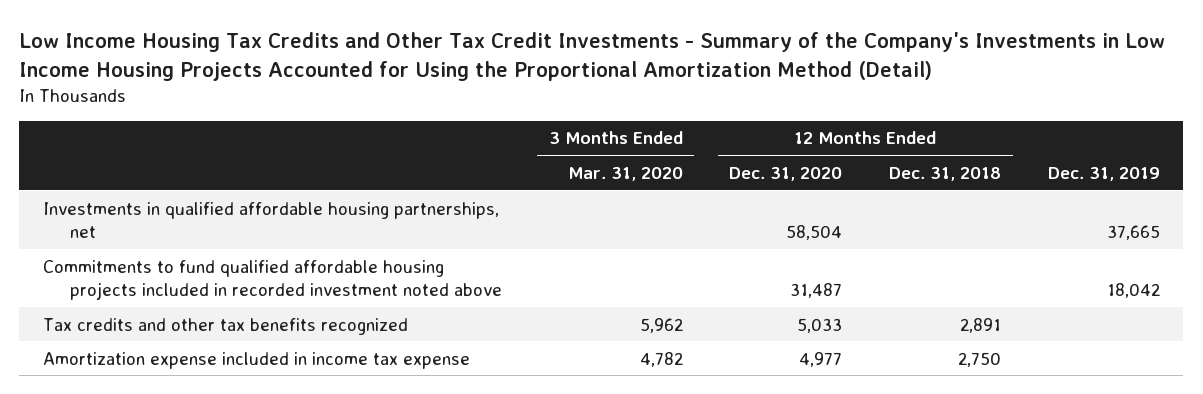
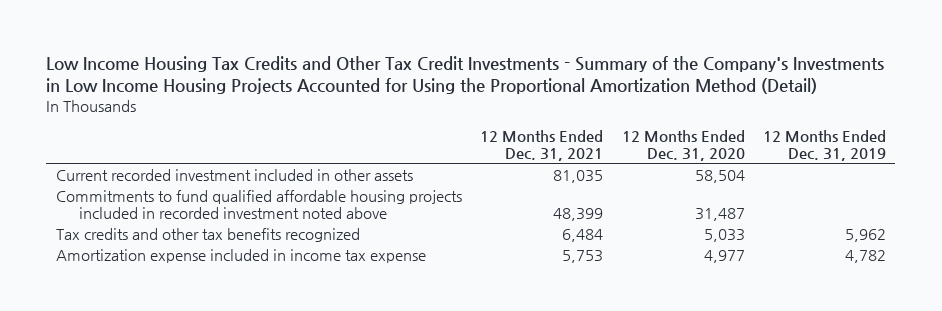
- | 3 Months Ended Mar. 31, 2020 | 12 Months Ended Dec. 31, 2020 | 12 Months Ended Dec. 31, 2018 | Dec. 31, 2019
+ | 12 Months Ended Dec. 31, 2021 | 12 Months Ended Dec. 31, 2020 | 12 Months Ended Dec. 31, 2019
- Investments in qualified affordable housing partnerships, net | | 58,504 | | 37,665
+ Current recorded investment included in other assets | 81,035 | 58,504 |

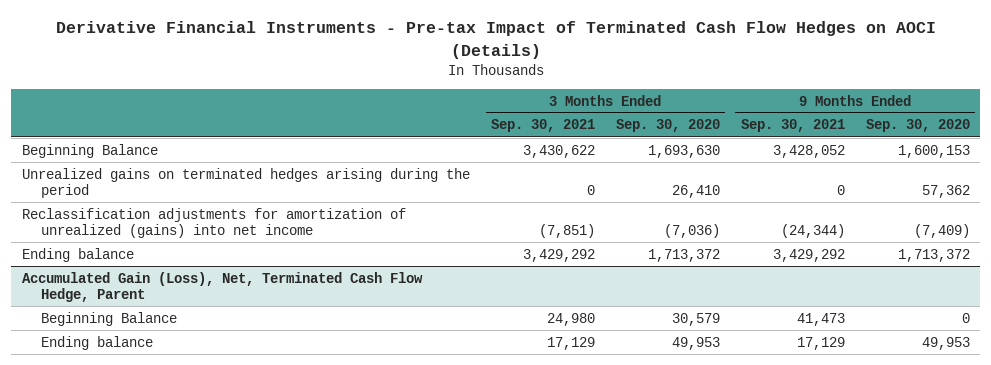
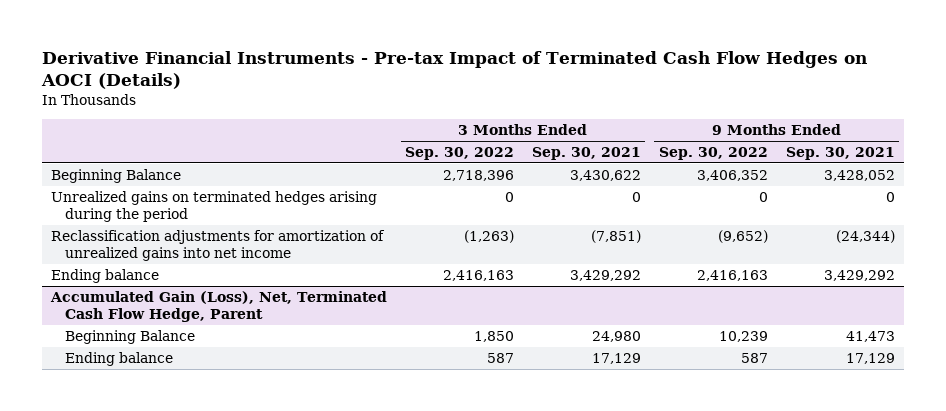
- | 3 Months Ended Sep. 30, 2021 | 3 Months Ended Sep. 30, 2020 | 9 Months Ended Sep. 30, 2021 | 9 Months Ended Sep. 30, 2020
+ | 3 Months Ended Sep. 30, 2022 | 3 Months Ended Sep. 30, 2021 | 9 Months Ended Sep. 30, 2022 | 9 Months Ended Sep. 30, 2021
- Reclassification adjustments for amortization of unrealized (gains) into net income | (7,851) | (7,036) | (24,344) | (7,409)
+ Reclassification adjustments for amortization of unrealized gains into net income | (1,263) | (7,851) | (9,652) | (24,344)

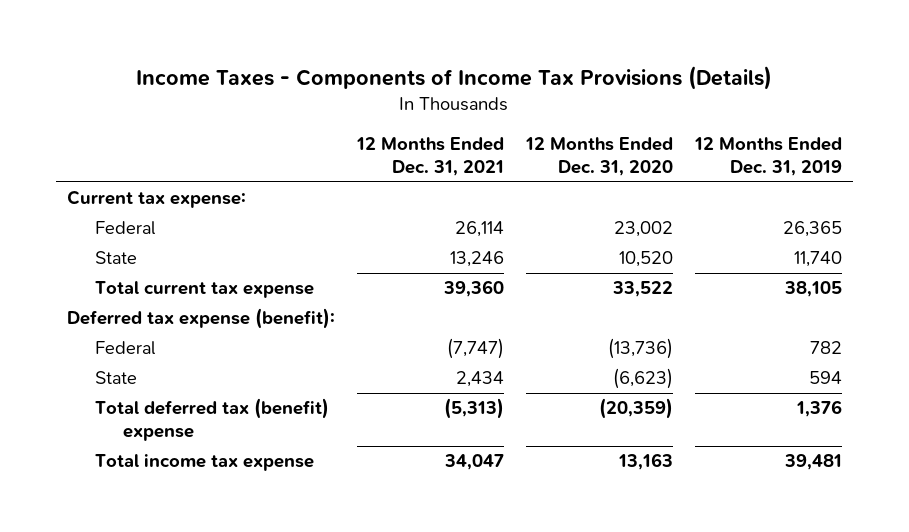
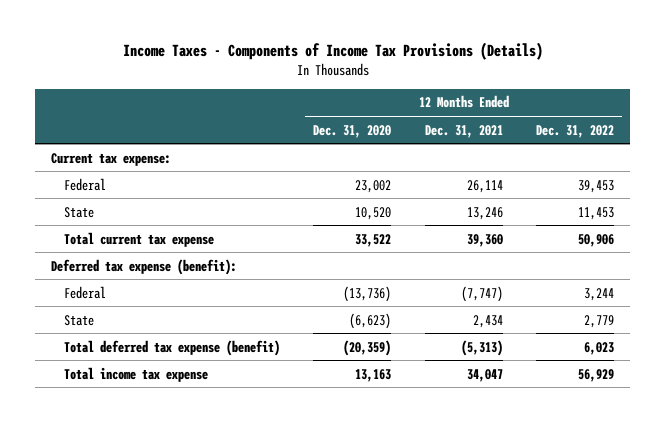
- | 12 Months Ended Dec. 31, 2021 | 12 Months Ended Dec. 31, 2020 | 12 Months Ended Dec. 31, 2019
+ | 12 Months Ended Dec. 31, 2020 | 12 Months Ended Dec. 31, 2021 | 12 Months Ended Dec. 31, 2022
- Total deferred tax (benefit) expense | (5,313) | (20,359) | 1,376
+ Total deferred tax expense (benefit) | (20,359) | (5,313) | 6,023

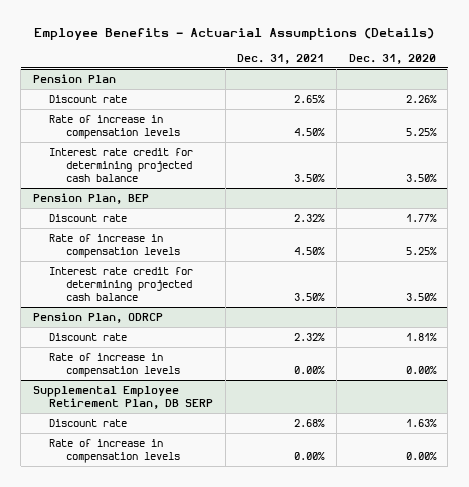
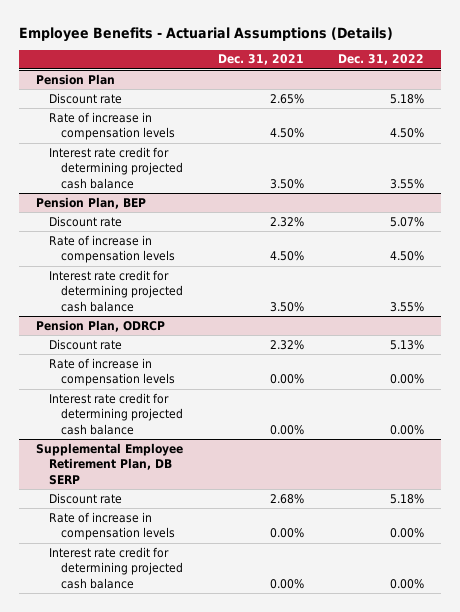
- | Dec. 31, 2021 | Dec. 31, 2020
+ | Dec. 31, 2021 | Dec. 31, 2022
@ Pension Plan, ODRCP
+ Interest rate credit for determining projected cash balance | 0.00% | 0.00%
@ Supplemental Employee Retirement Plan, DB SERP
+ Interest rate credit for determining projected cash balance | 0.00% | 0.00%

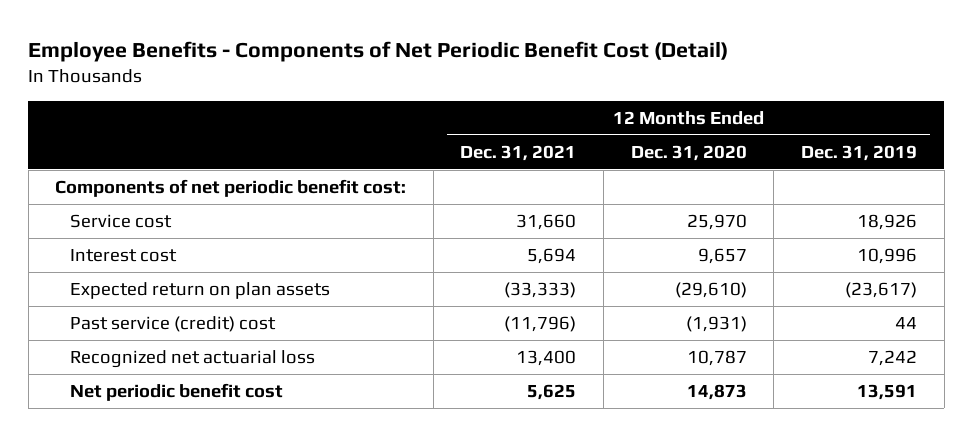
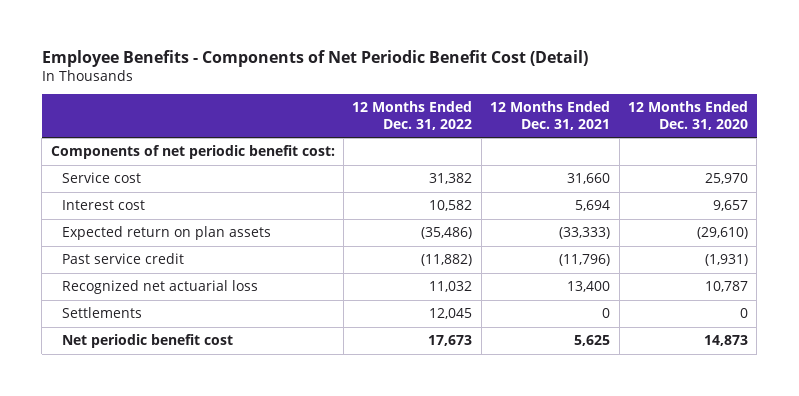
- | 12 Months Ended Dec. 31, 2021 | 12 Months Ended Dec. 31, 2020 | 12 Months Ended Dec. 31, 2019
+ | 12 Months Ended Dec. 31, 2022 | 12 Months Ended Dec. 31, 2021 | 12 Months Ended Dec. 31, 2020
- Past service (credit) cost | (11,796) | (1,931) | 44
+ Past service credit | (11,882) | (11,796) | (1,931)
+ Settlements | 12,045 | 0 | 0

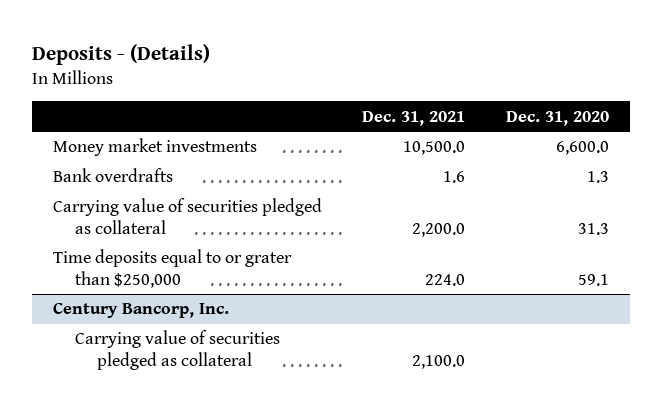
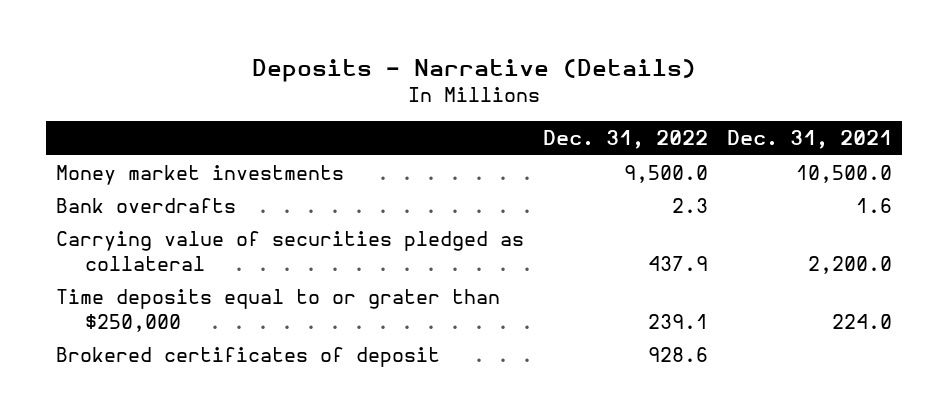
- Deposits - (Details)
+ Deposits - Narrative (Details)
- | Dec. 31, 2021 | Dec. 31, 2020
+ | Dec. 31, 2022 | Dec. 31, 2021
- Century Bancorp, Inc.
- Carrying value of securities pledged as collateral | 2,100.0 |
+ Brokered certificates of deposit | 928.6 |

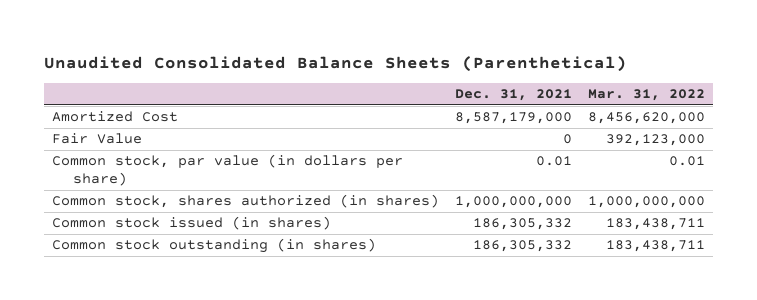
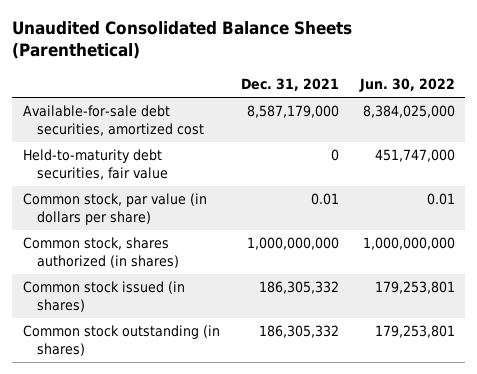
- | Dec. 31, 2021 | Mar. 31, 2022
+ | Dec. 31, 2021 | Jun. 30, 2022
- Amortized Cost | 8,587,179,000 | 8,456,620,000
- Fair Value | 0 | 392,123,000
+ Available-for-sale debt securities, amortized cost | 8,587,179,000 | 8,384,025,000
+ Held-to-maturity debt securities, fair value | 0 | 451,747,000

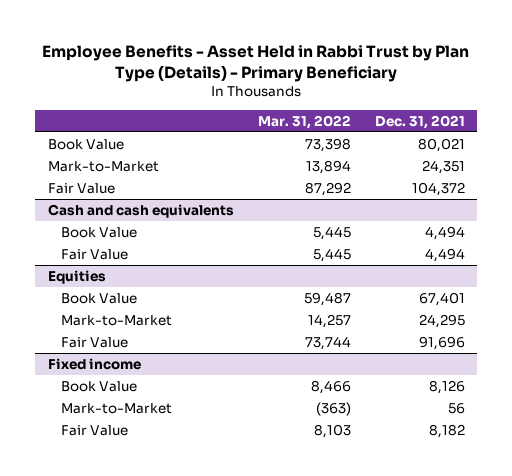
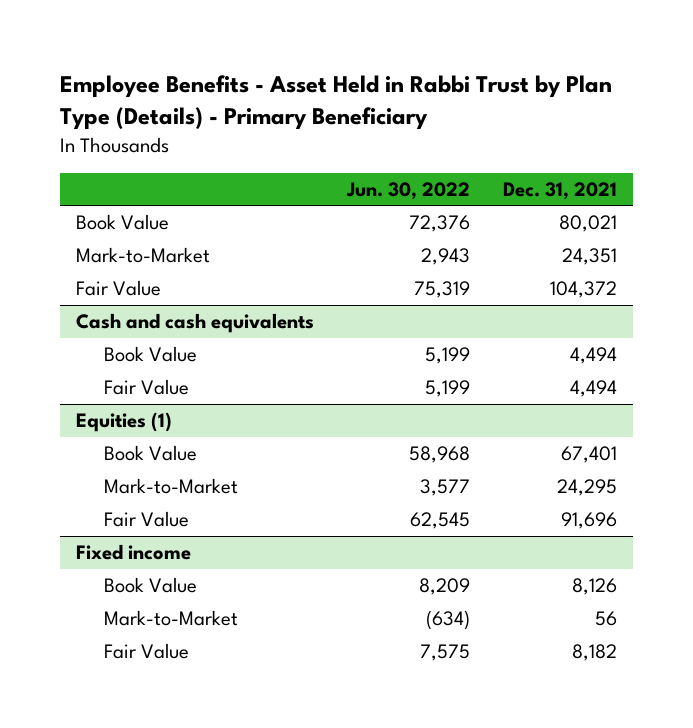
- | Mar. 31, 2022 | Dec. 31, 2021
+ | Jun. 30, 2022 | Dec. 31, 2021
- Equities
+ Equities (1)

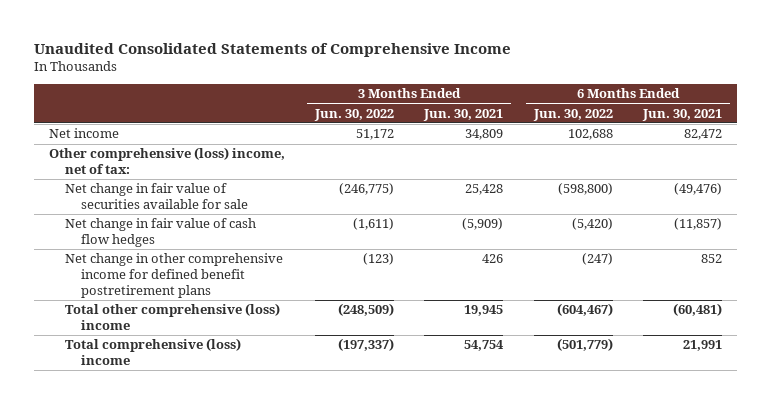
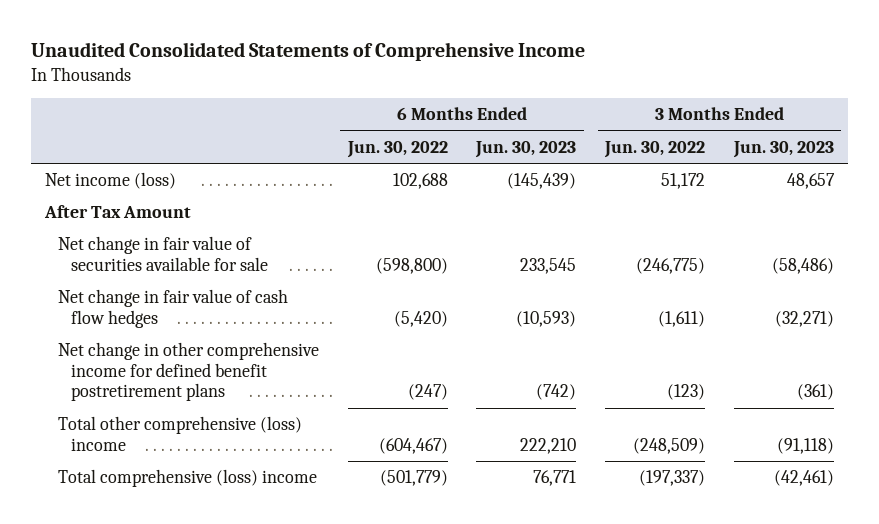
- | 3 Months Ended Jun. 30, 2022 | 3 Months Ended Jun. 30, 2021 | 6 Months Ended Jun. 30, 2022 | 6 Months Ended Jun. 30, 2021
+ | 6 Months Ended Jun. 30, 2022 | 6 Months Ended Jun. 30, 2023 | 3 Months Ended Jun. 30, 2022 | 3 Months Ended Jun. 30, 2023
- Net income | 51,172 | 34,809 | 102,688 | 82,472
- Other comprehensive (loss) income, net of tax:
+ Net income (loss) | 102,688 | (145,439) | 51,172 | 48,657
+ After Tax Amount

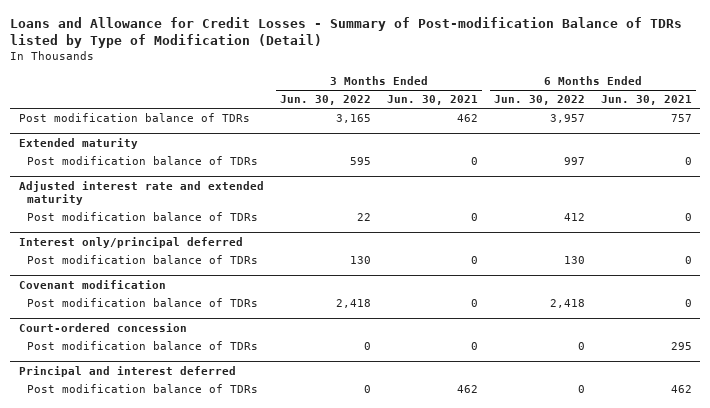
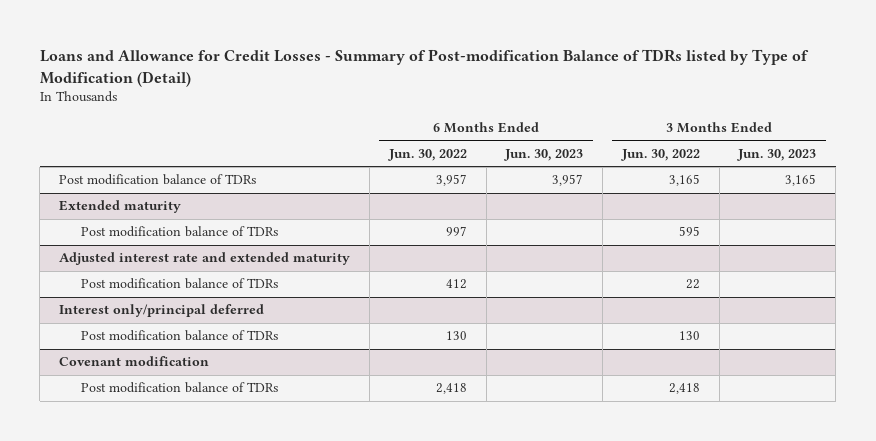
- | 3 Months Ended Jun. 30, 2022 | 3 Months Ended Jun. 30, 2021 | 6 Months Ended Jun. 30, 2022 | 6 Months Ended Jun. 30, 2021
+ | 6 Months Ended Jun. 30, 2022 | 6 Months Ended Jun. 30, 2023 | 3 Months Ended Jun. 30, 2022 | 3 Months Ended Jun. 30, 2023
- Court-ordered concession
- Post modification balance of TDRs | 0 | 0 | 0 | 295
- Principal and interest deferred
- Post modification balance of TDRs | 0 | 462 | 0 | 462

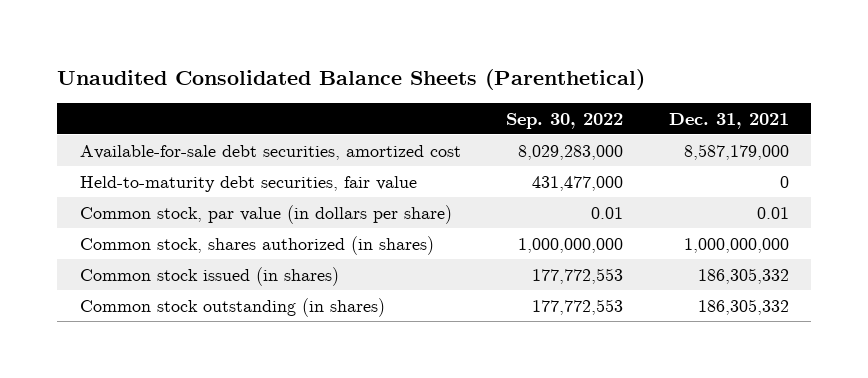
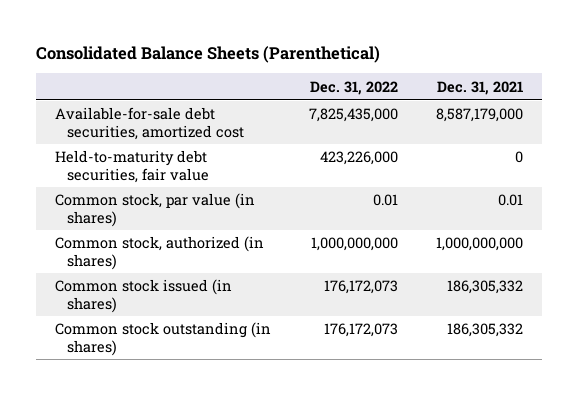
- Unaudited Consolidated Balance Sheets (Parenthetical)
+ Consolidated Balance Sheets (Parenthetical)
- | Sep. 30, 2022 | Dec. 31, 2021
+ | Dec. 31, 2022 | Dec. 31, 2021
- Common stock, par value (in dollars per share) | 0.01 | 0.01
- Common stock, shares authorized (in shares) | 1,000,000,000 | 1,000,000,000
+ Common stock, par value (in shares) | 0.01 | 0.01
+ Common stock, authorized (in shares) | 1,000,000,000 | 1,000,000,000

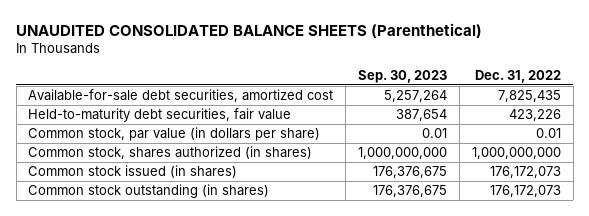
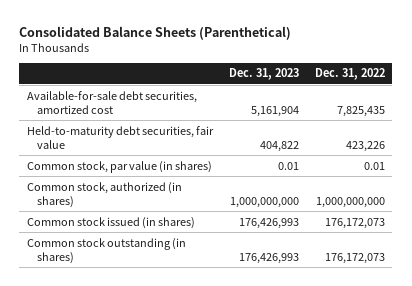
- UNAUDITED CONSOLIDATED BALANCE SHEETS (Parenthetical)
+ Consolidated Balance Sheets (Parenthetical)
- | Sep. 30, 2023 | Dec. 31, 2022
+ | Dec. 31, 2023 | Dec. 31, 2022
- Common stock, par value (in dollars per share) | 0.01 | 0.01
- Common stock, shares authorized (in shares) | 1,000,000,000 | 1,000,000,000
+ Common stock, par value (in shares) | 0.01 | 0.01
+ Common stock, authorized (in shares) | 1,000,000,000 | 1,000,000,000

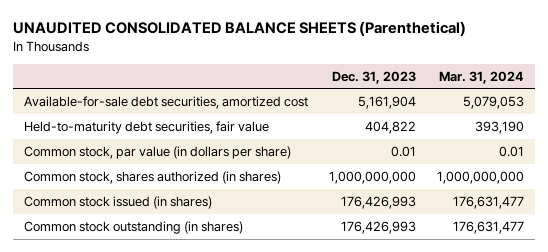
- Consolidated Balance Sheets (Parenthetical)
+ UNAUDITED CONSOLIDATED BALANCE SHEETS (Parenthetical)
- | Dec. 31, 2023 | Dec. 31, 2022
+ | Dec. 31, 2023 | Mar. 31, 2024
- Common stock, par value (in shares) | 0.01 | 0.01
- Common stock, authorized (in shares) | 1,000,000,000 | 1,000,000,000
+ Common stock, par value (in dollars per share) | 0.01 | 0.01
+ Common stock, shares authorized (in shares) | 1,000,000,000 | 1,000,000,000

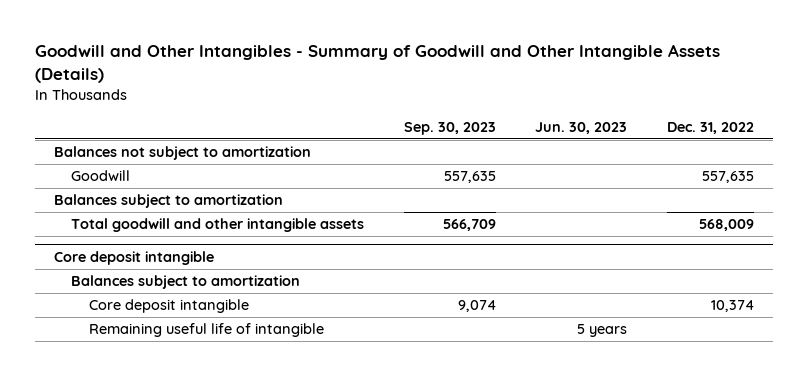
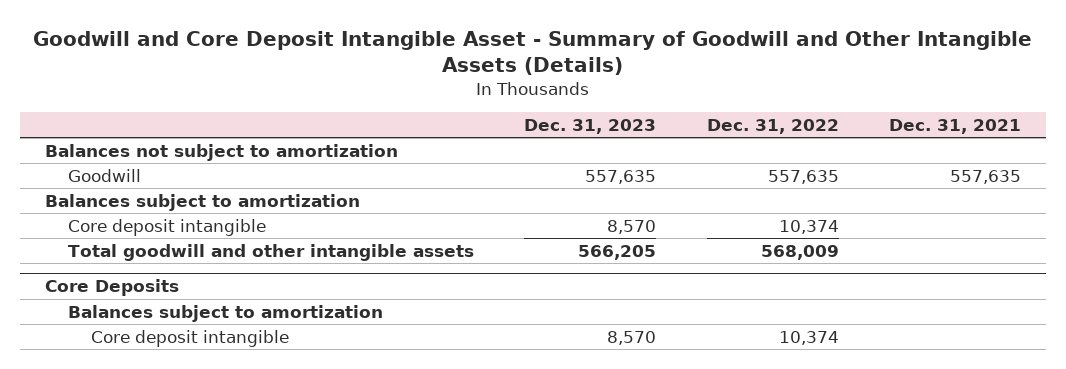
- Goodwill and Other Intangibles - Summary of Goodwill and Other Intangible Assets (Details)
+ Goodwill and Core Deposit Intangible Asset - Summary of Goodwill and Other Intangible Assets (Details)
- | Sep. 30, 2023 | Jun. 30, 2023 | Dec. 31, 2022
+ | Dec. 31, 2023 | Dec. 31, 2022 | Dec. 31, 2021
+ Core deposit intangible | 8,570 | 10,374 |
- Core deposit intangible
+ Core Deposits
- Remaining useful life of intangible | | 5 years |

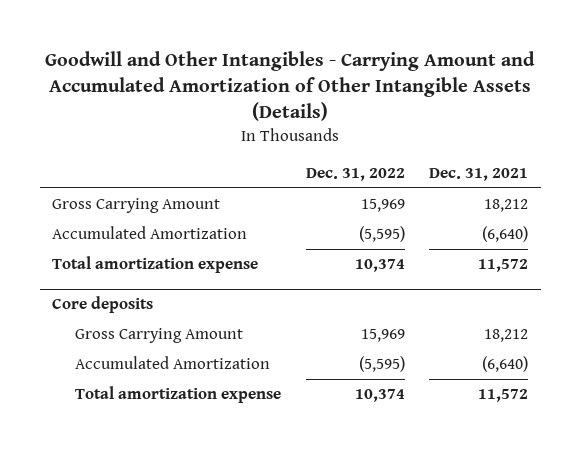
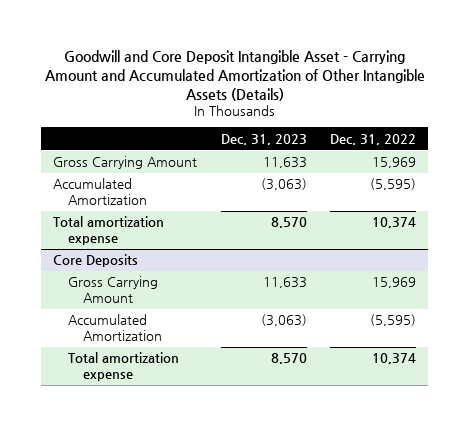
- Goodwill and Other Intangibles - Carrying Amount and Accumulated Amortization of Other Intangible Assets (Details)
+ Goodwill and Core Deposit Intangible Asset - Carrying Amount and Accumulated Amortization of Other Intangible Assets (Details)
- | Dec. 31, 2022 | Dec. 31, 2021
+ | Dec. 31, 2023 | Dec. 31, 2022
- Core deposits
+ Core Deposits

